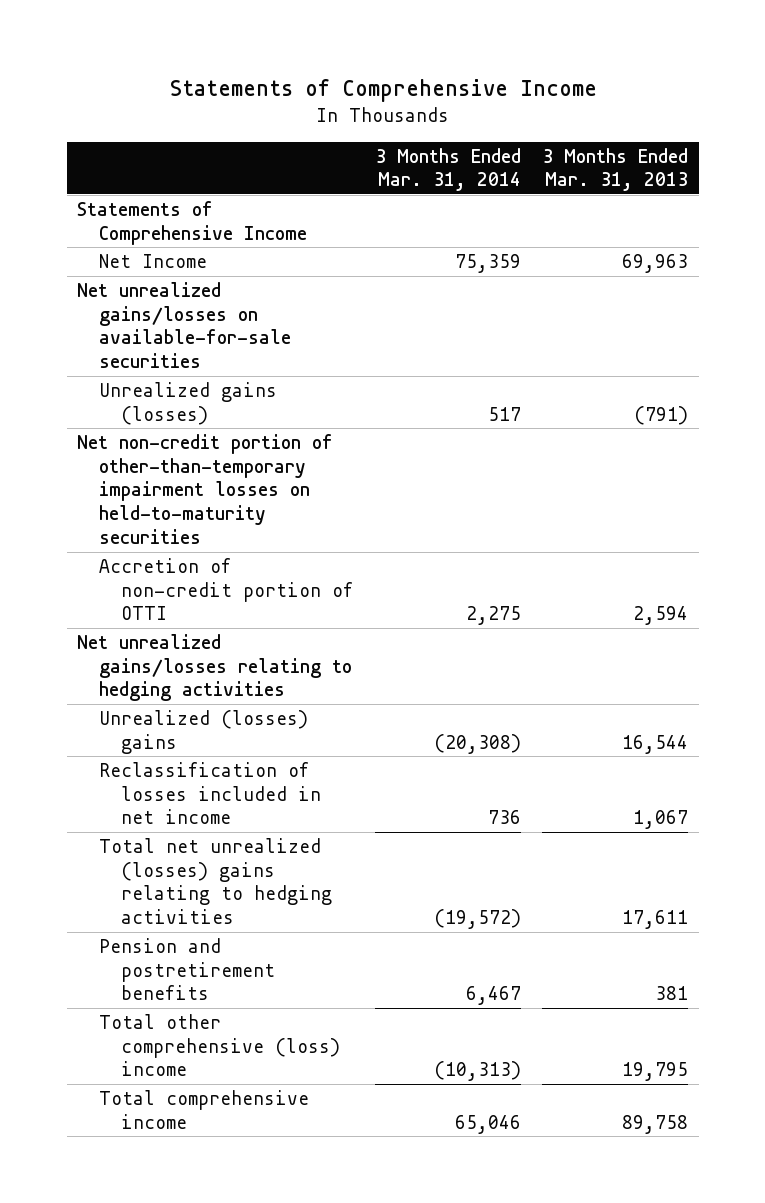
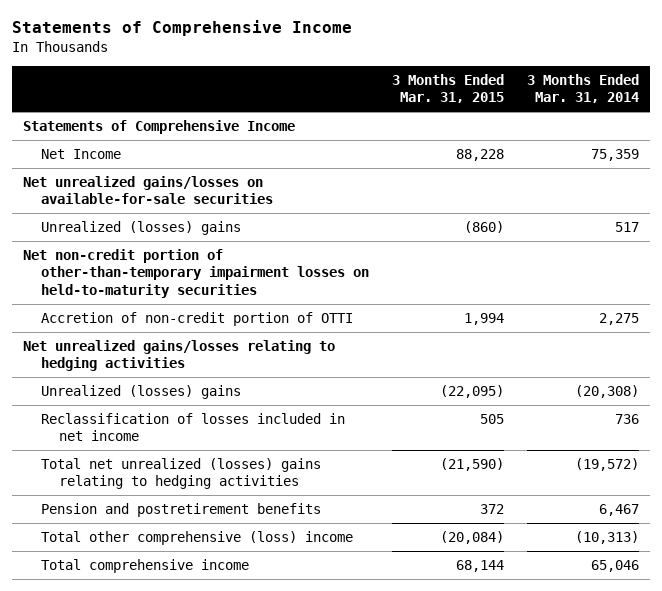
- | 3 Months Ended Mar. 31, 2014 | 3 Months Ended Mar. 31, 2013
+ | 3 Months Ended Mar. 31, 2015 | 3 Months Ended Mar. 31, 2014
- Unrealized gains (losses) | 517 | (791)
+ Unrealized (losses) gains | (860) | 517

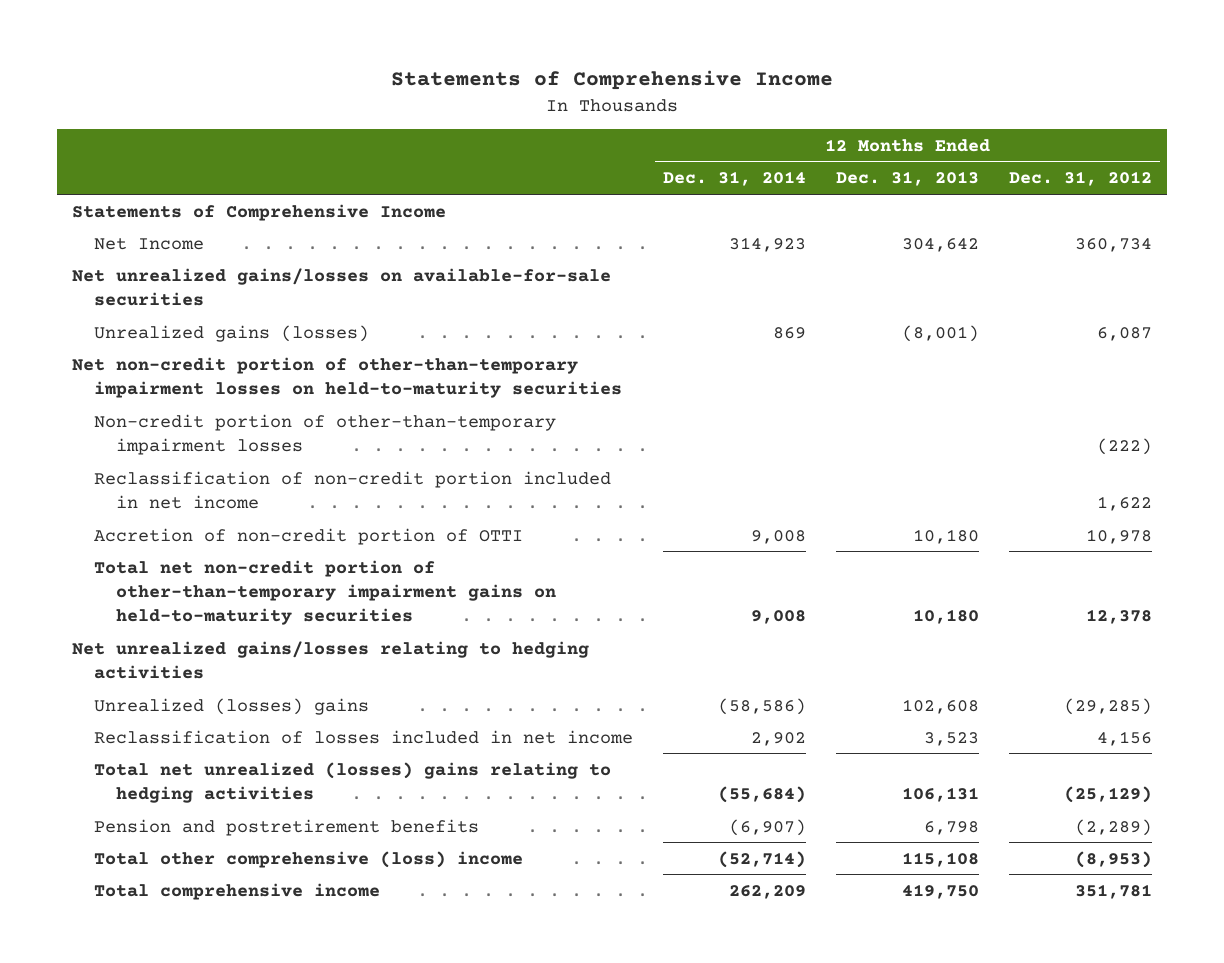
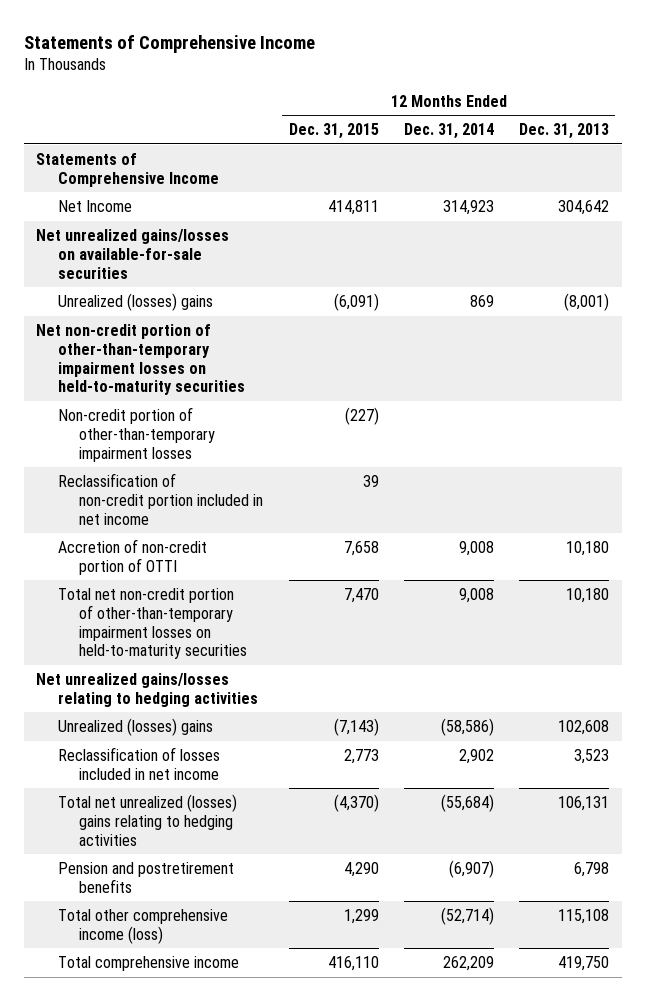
- | 12 Months Ended Dec. 31, 2014 | 12 Months Ended Dec. 31, 2013 | 12 Months Ended Dec. 31, 2012
+ | 12 Months Ended Dec. 31, 2015 | 12 Months Ended Dec. 31, 2014 | 12 Months Ended Dec. 31, 2013
- Unrealized gains (losses) | 869 | (8,001) | 6,087
+ Unrealized (losses) gains | (6,091) | 869 | (8,001)
- Total net non-credit portion of other-than-temporary impairment gains on held-to-maturity securities | 9,008 | 10,180 | 12,378
+ Total net non-credit portion of other-than-temporary impairment losses on held-to-maturity securities | 7,470 | 9,008 | 10,180
- Total other comprehensive (loss) income | (52,714) | 115,108 | (8,953)
+ Total other comprehensive income (loss) | 1,299 | (52,714) | 115,108

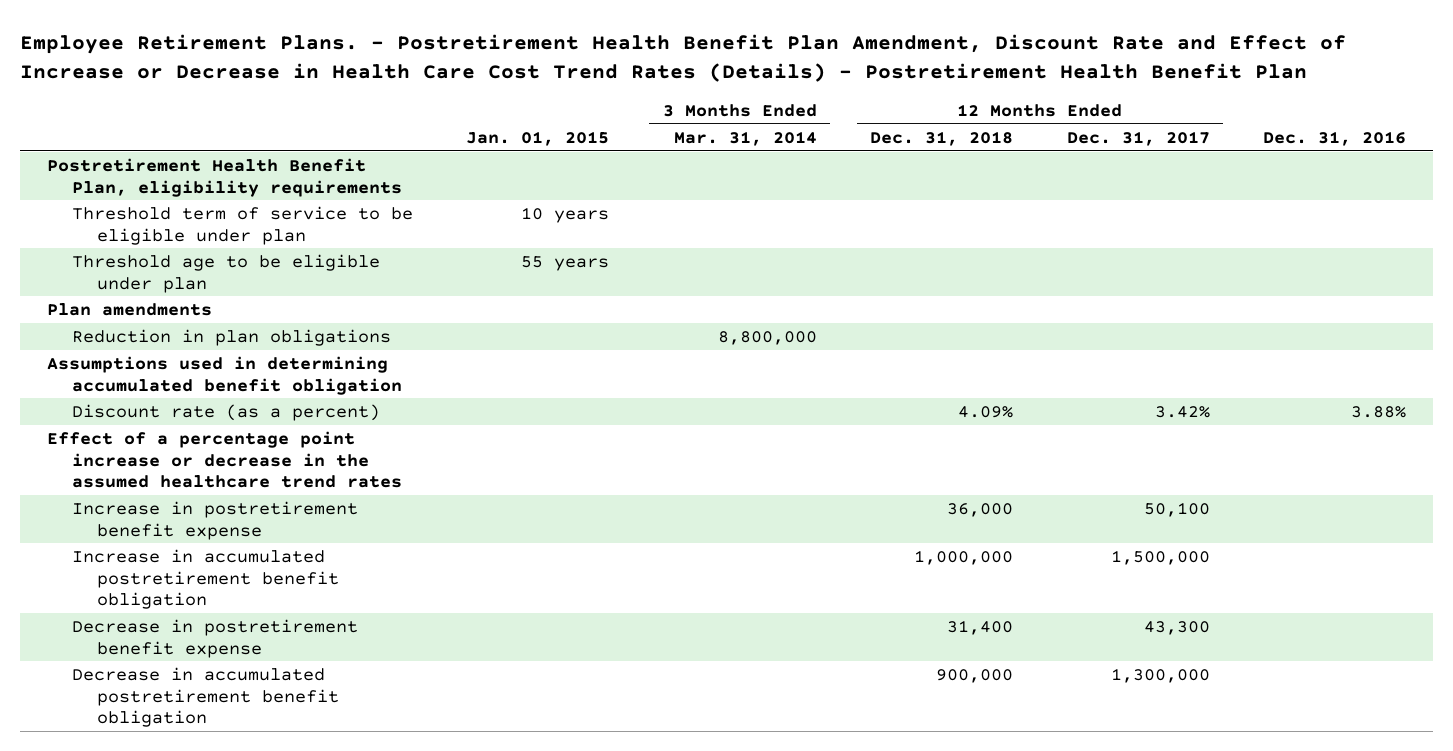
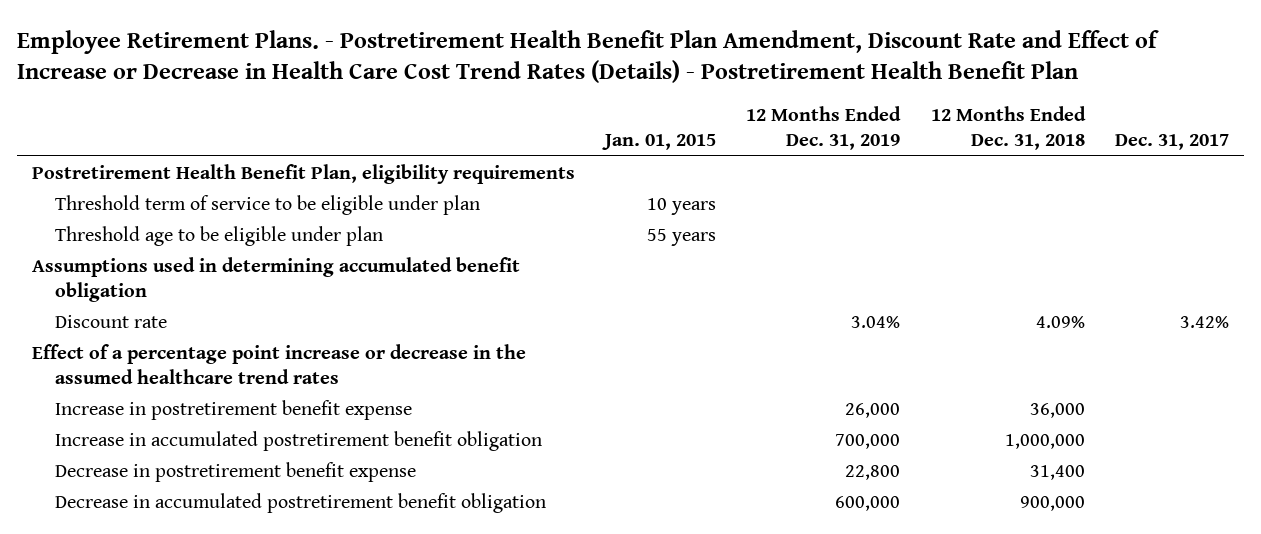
- | Jan. 01, 2015 | 3 Months Ended Mar. 31, 2014 | 12 Months Ended Dec. 31, 2018 | 12 Months Ended Dec. 31, 2017 | Dec. 31, 2016
+ | Jan. 01, 2015 | 12 Months Ended Dec. 31, 2019 | 12 Months Ended Dec. 31, 2018 | Dec. 31, 2017
- Plan amendments
- Reduction in plan obligations | | 8,800,000 | | |
- Discount rate (as a percent) | | | 4.09% | 3.42% | 3.88%
+ Discount rate | | 3.04% | 4.09% | 3.42%

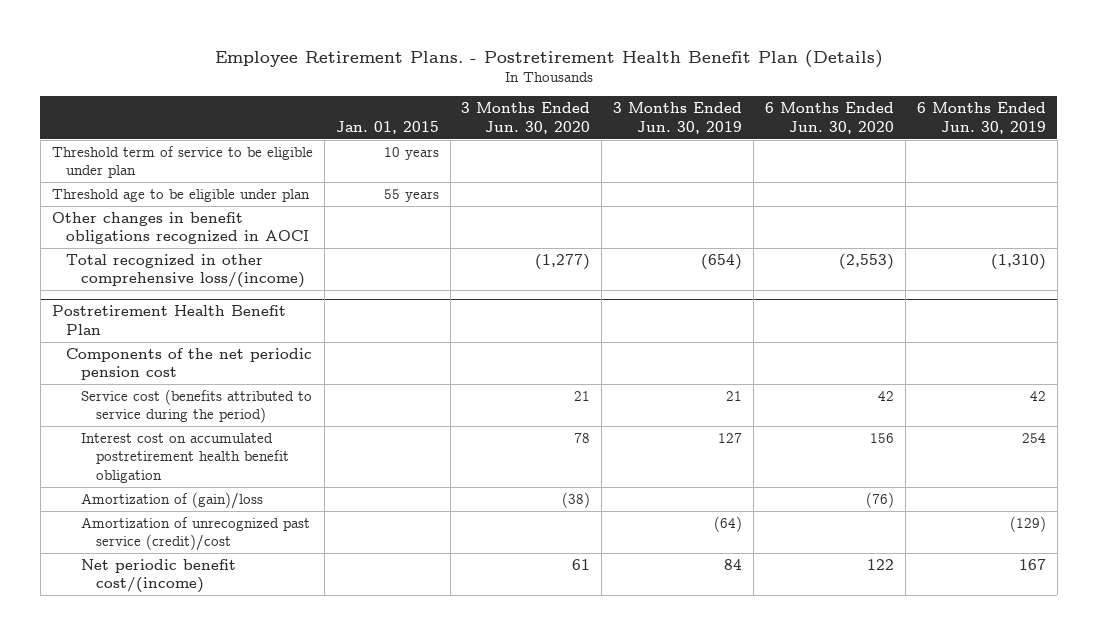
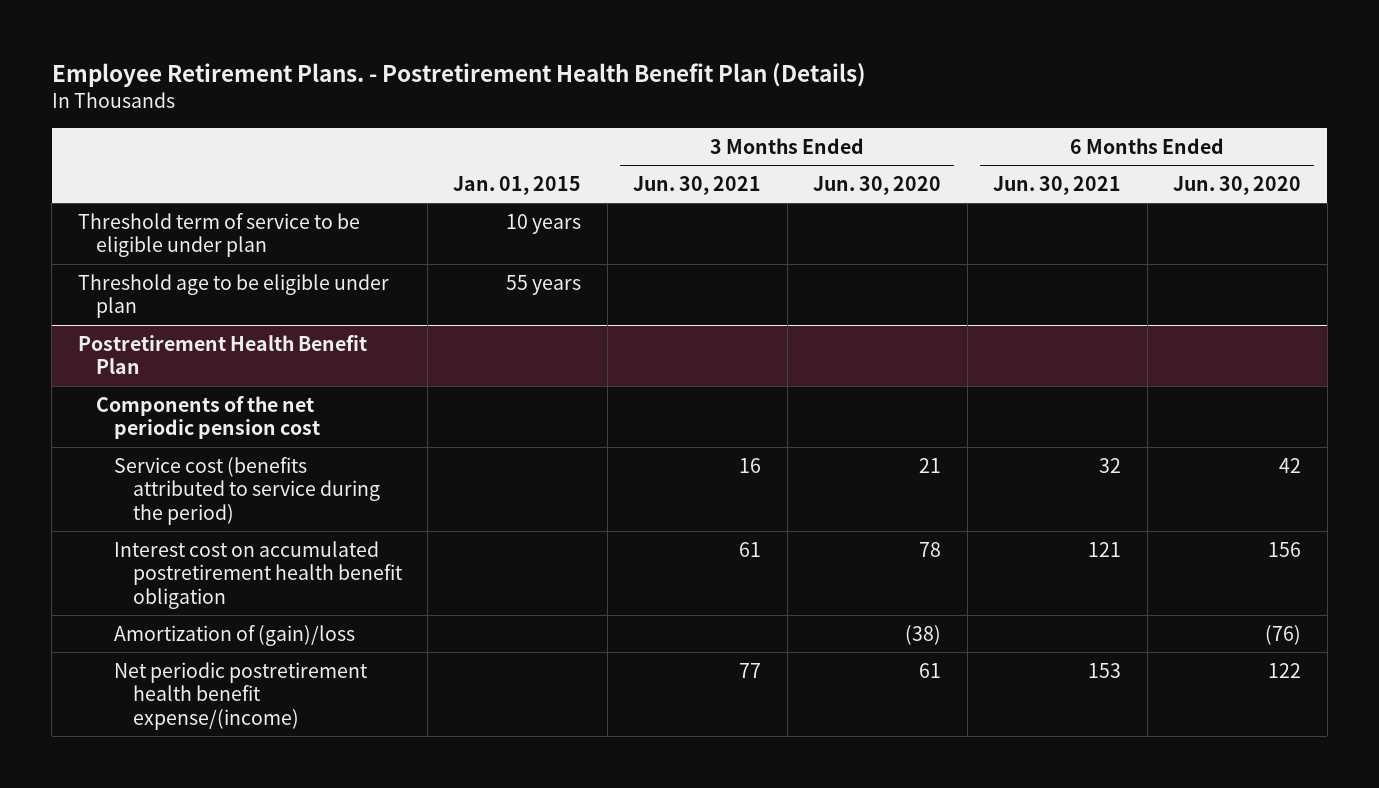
- | Jan. 01, 2015 | 3 Months Ended Jun. 30, 2020 | 3 Months Ended Jun. 30, 2019 | 6 Months Ended Jun. 30, 2020 | 6 Months Ended Jun. 30, 2019
+ | Jan. 01, 2015 | 3 Months Ended Jun. 30, 2021 | 3 Months Ended Jun. 30, 2020 | 6 Months Ended Jun. 30, 2021 | 6 Months Ended Jun. 30, 2020
- Other changes in benefit obligations recognized in AOCI
- Total recognized in other comprehensive loss/(income) | | (1,277) | (654) | (2,553) | (1,310)
@ Postretirement Health Benefit Plan
- Amortization of unrecognized past service (credit)/cost | | | (64) | | (129)
- Net periodic benefit cost/(income) | | 61 | 84 | 122 | 167
+ Net periodic postretirement health benefit expense/(income) | | 77 | 61 | 153 | 122

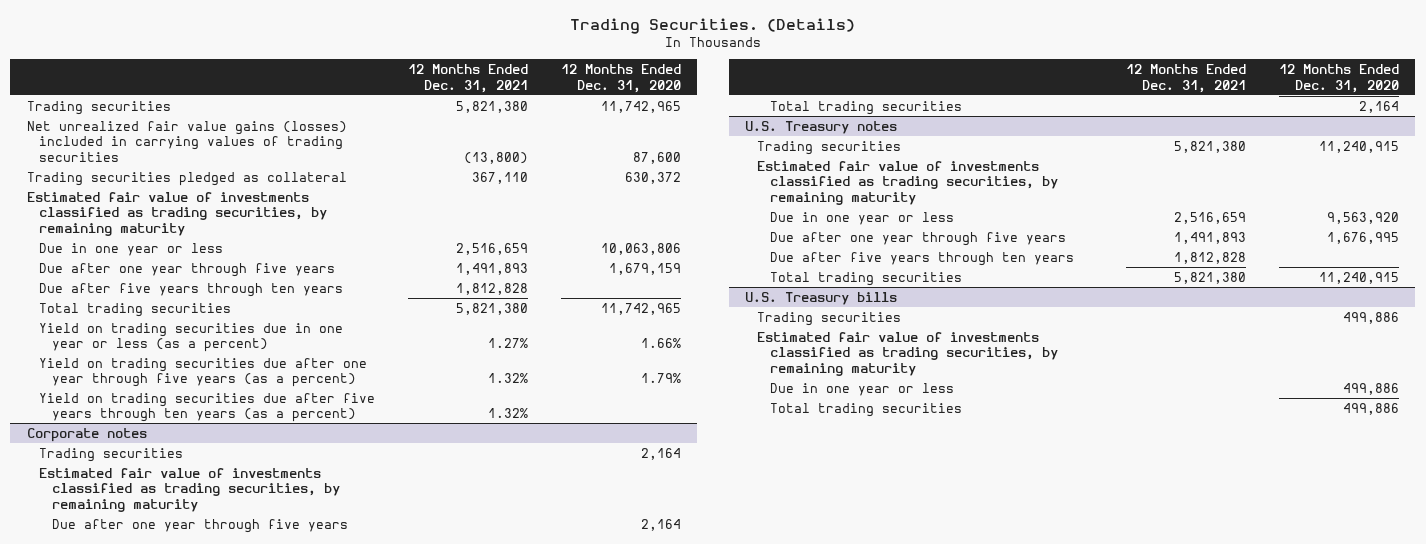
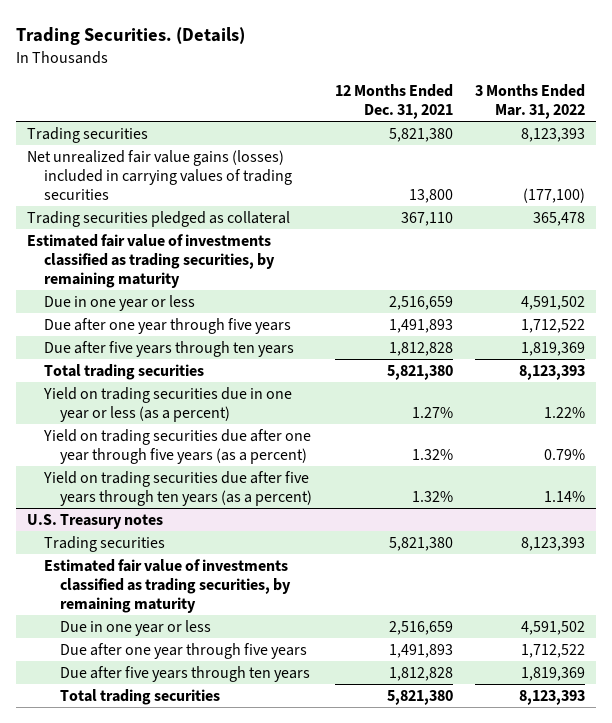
- | 12 Months Ended Dec. 31, 2021 | 12 Months Ended Dec. 31, 2020
+ | 12 Months Ended Dec. 31, 2021 | 3 Months Ended Mar. 31, 2022
- Net unrealized fair value gains (losses) included in carrying values of trading securities | (13,800) | 87,600
+ Net unrealized fair value gains (losses) included in carrying values of trading securities | 13,800 | (177,100)
- Corporate notes
- Trading securities | | 2,164
- Estimated fair value of investments classified as trading securities, by remaining maturity
- Due after one year through five years | | 2,164
- Total trading securities | | 2,164
- U.S. Treasury bills
- Trading securities | | 499,886
- Estimated fair value of investments classified as trading securities, by remaining maturity
- Due in one year or less | | 499,886
- Total trading securities | | 499,886

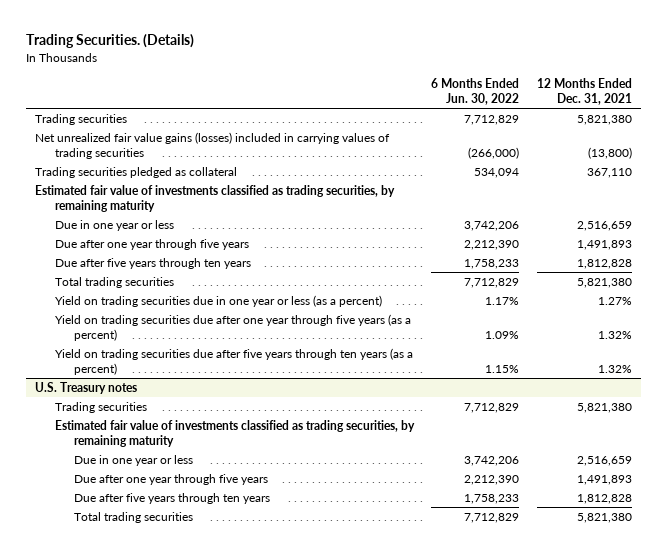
- | 12 Months Ended Dec. 31, 2021 | 3 Months Ended Mar. 31, 2022
+ | 6 Months Ended Jun. 30, 2022 | 12 Months Ended Dec. 31, 2021
- Net unrealized fair value gains (losses) included in carrying values of trading securities | 13,800 | (177,100)
+ Net unrealized fair value gains (losses) included in carrying values of trading securities | (266,000) | (13,800)

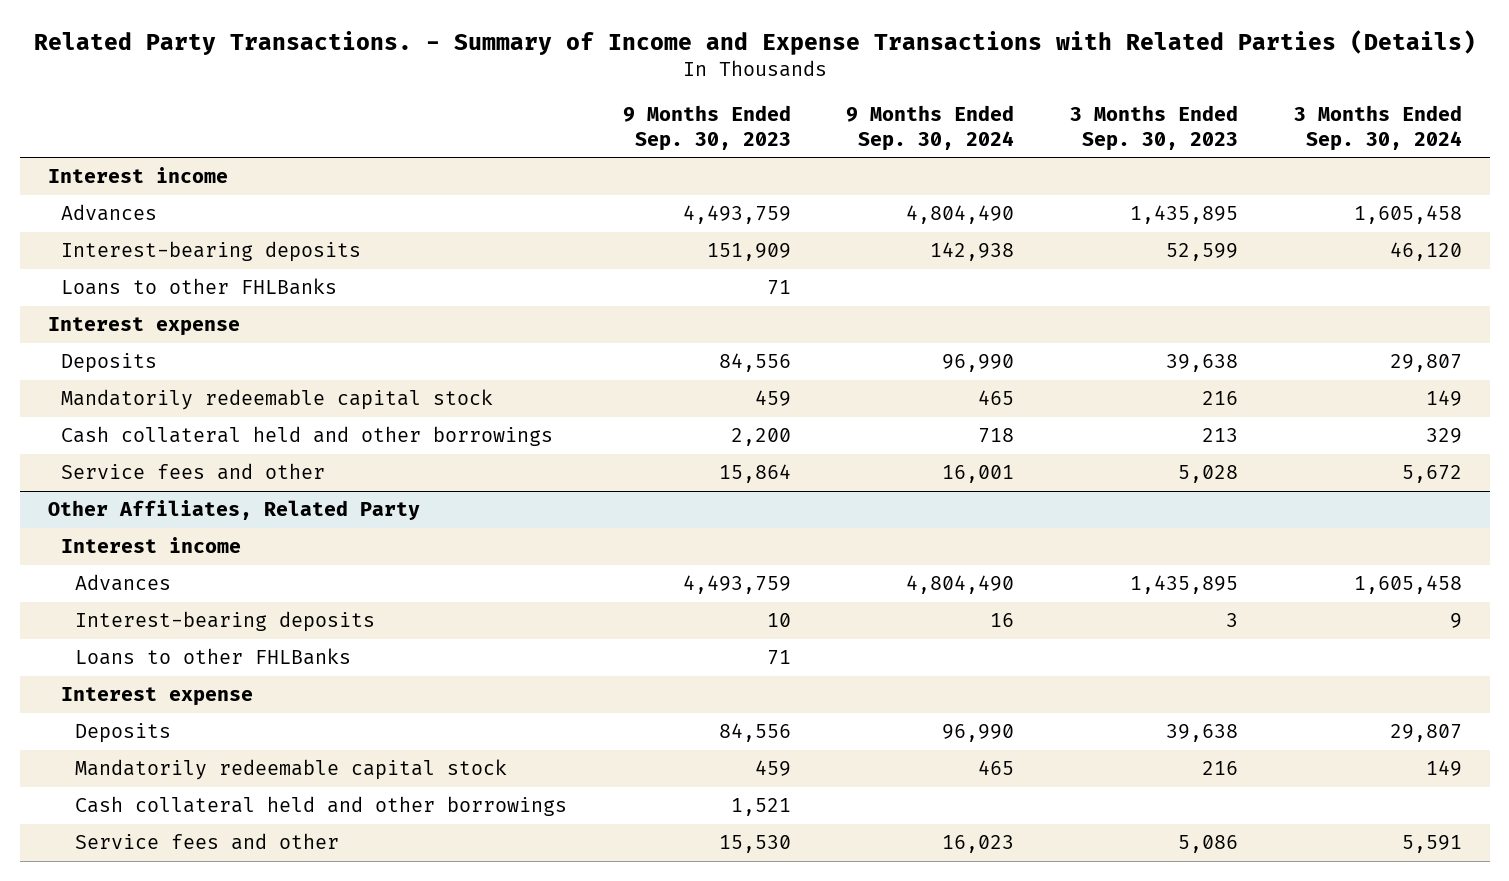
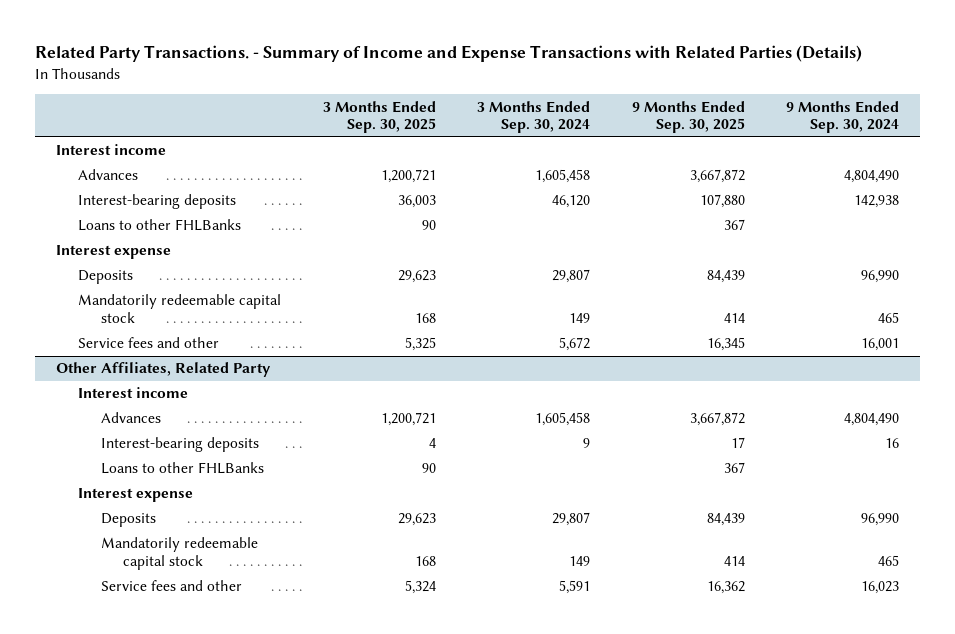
- | 9 Months Ended Sep. 30, 2023 | 9 Months Ended Sep. 30, 2024 | 3 Months Ended Sep. 30, 2023 | 3 Months Ended Sep. 30, 2024
+ | 3 Months Ended Sep. 30, 2025 | 3 Months Ended Sep. 30, 2024 | 9 Months Ended Sep. 30, 2025 | 9 Months Ended Sep. 30, 2024
- Cash collateral held and other borrowings | 2,200 | 718 | 213 | 329
@ Other Affiliates, Related Party
- Cash collateral held and other borrowings | 1,521 | | |

